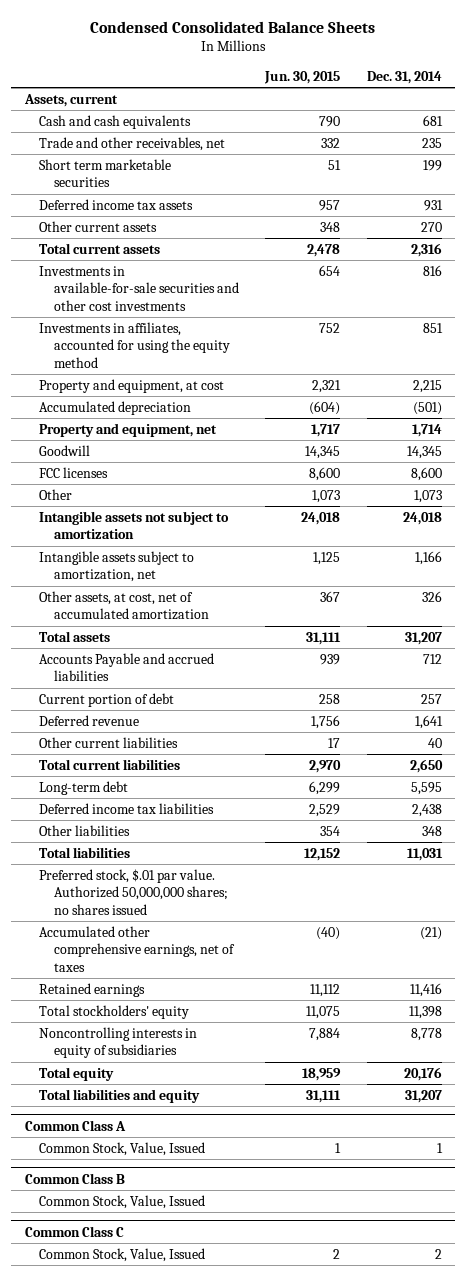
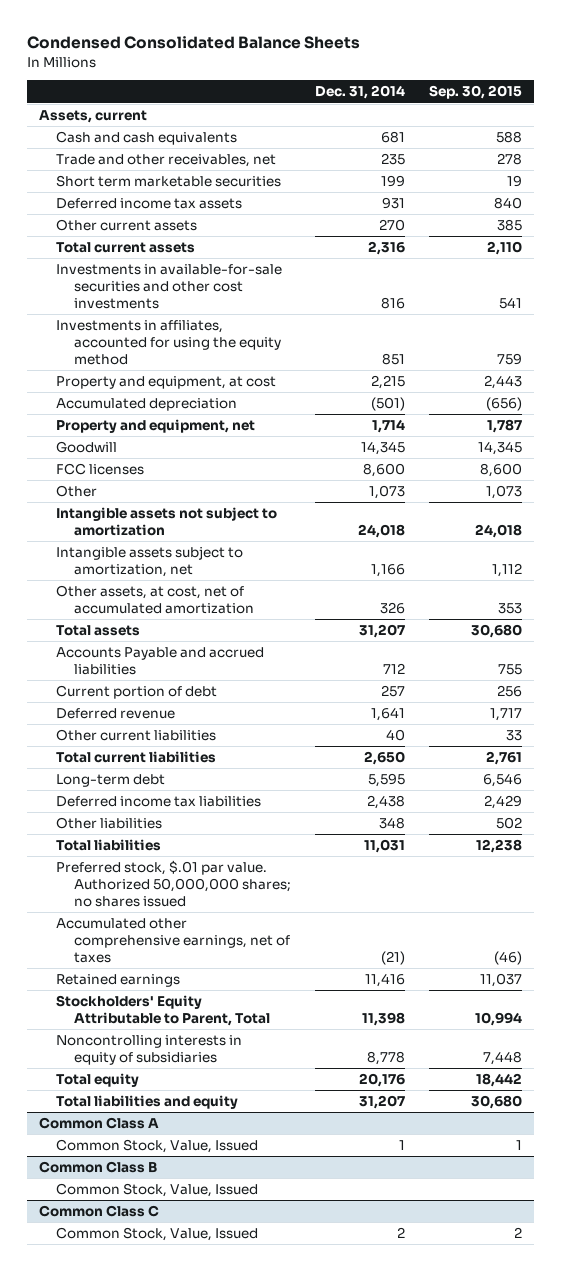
- | Jun. 30, 2015 | Dec. 31, 2014
+ | Dec. 31, 2014 | Sep. 30, 2015
- Total stockholders' equity | 11,075 | 11,398
+ Stockholders' Equity Attributable to Parent, Total | 11,398 | 10,994

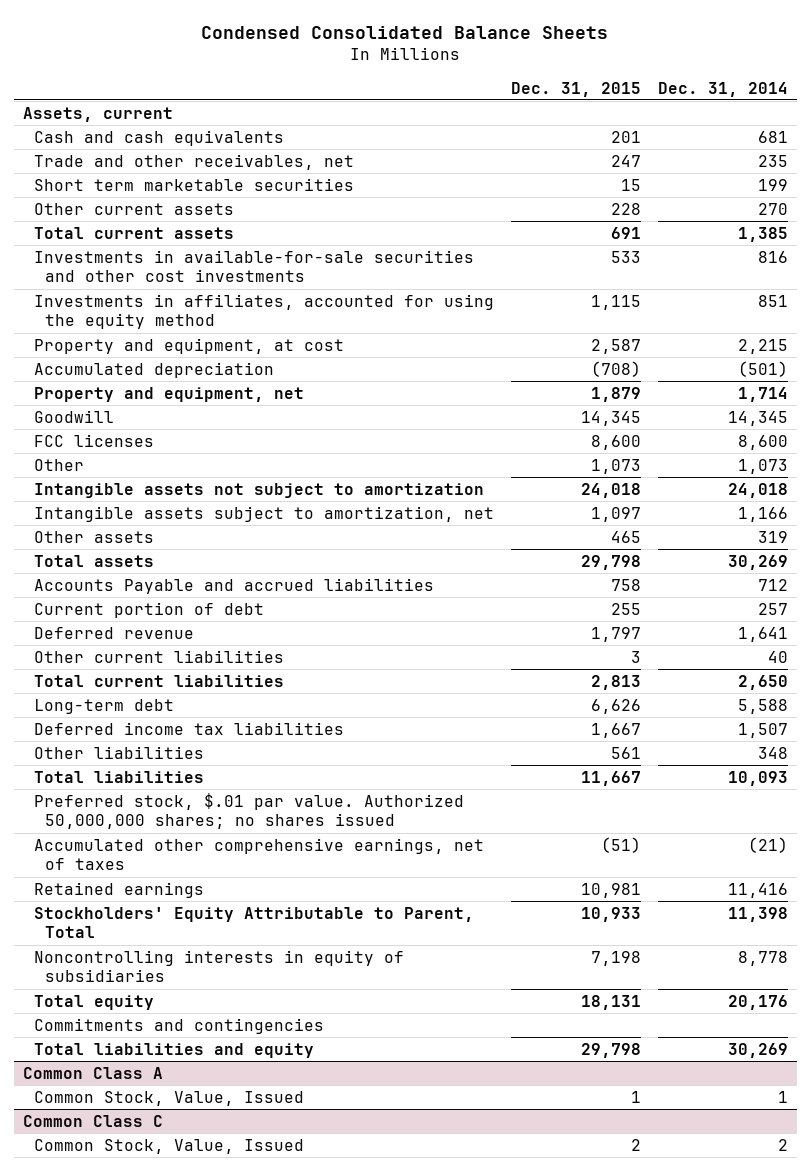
- | Dec. 31, 2014 | Sep. 30, 2015
+ | Dec. 31, 2015 | Dec. 31, 2014
- Deferred income tax assets | 931 | 840
- Total current assets | 2,316 | 2,110
+ Total current assets | 691 | 1,385
- Other assets, at cost, net of accumulated amortization | 326 | 353
- Total assets | 31,207 | 30,680
+ Other assets | 465 | 319
+ Total assets | 29,798 | 30,269
- Long-term debt | 5,595 | 6,546
- Deferred income tax liabilities | 2,438 | 2,429
+ Long-term debt | 6,626 | 5,588
+ Deferred income tax liabilities | 1,667 | 1,507
- Total liabilities | 11,031 | 12,238
+ Total liabilities | 11,667 | 10,093
- Total liabilities and equity | 31,207 | 30,680
+ Commitments and contingencies
+ Total liabilities and equity | 29,798 | 30,269
- Common Class B
- Common Stock, Value, Issued

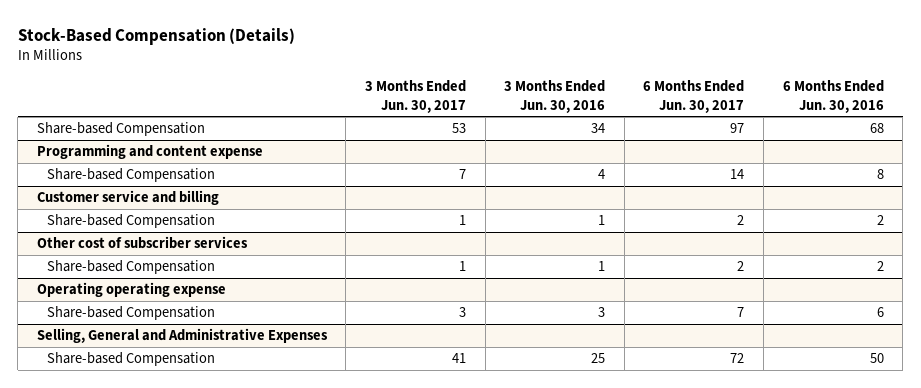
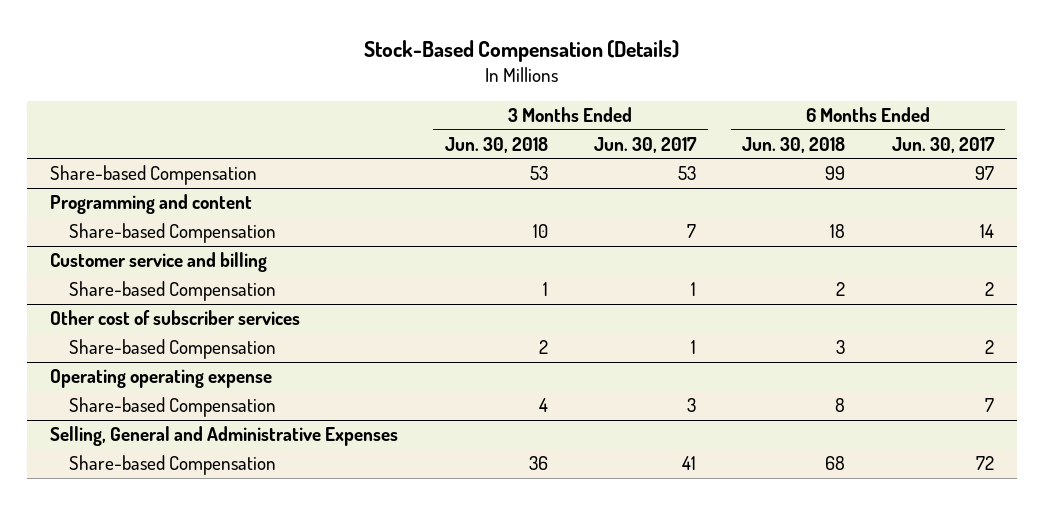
- | 3 Months Ended Jun. 30, 2017 | 3 Months Ended Jun. 30, 2016 | 6 Months Ended Jun. 30, 2017 | 6 Months Ended Jun. 30, 2016
+ | 3 Months Ended Jun. 30, 2018 | 3 Months Ended Jun. 30, 2017 | 6 Months Ended Jun. 30, 2018 | 6 Months Ended Jun. 30, 2017
- Programming and content expense
+ Programming and content

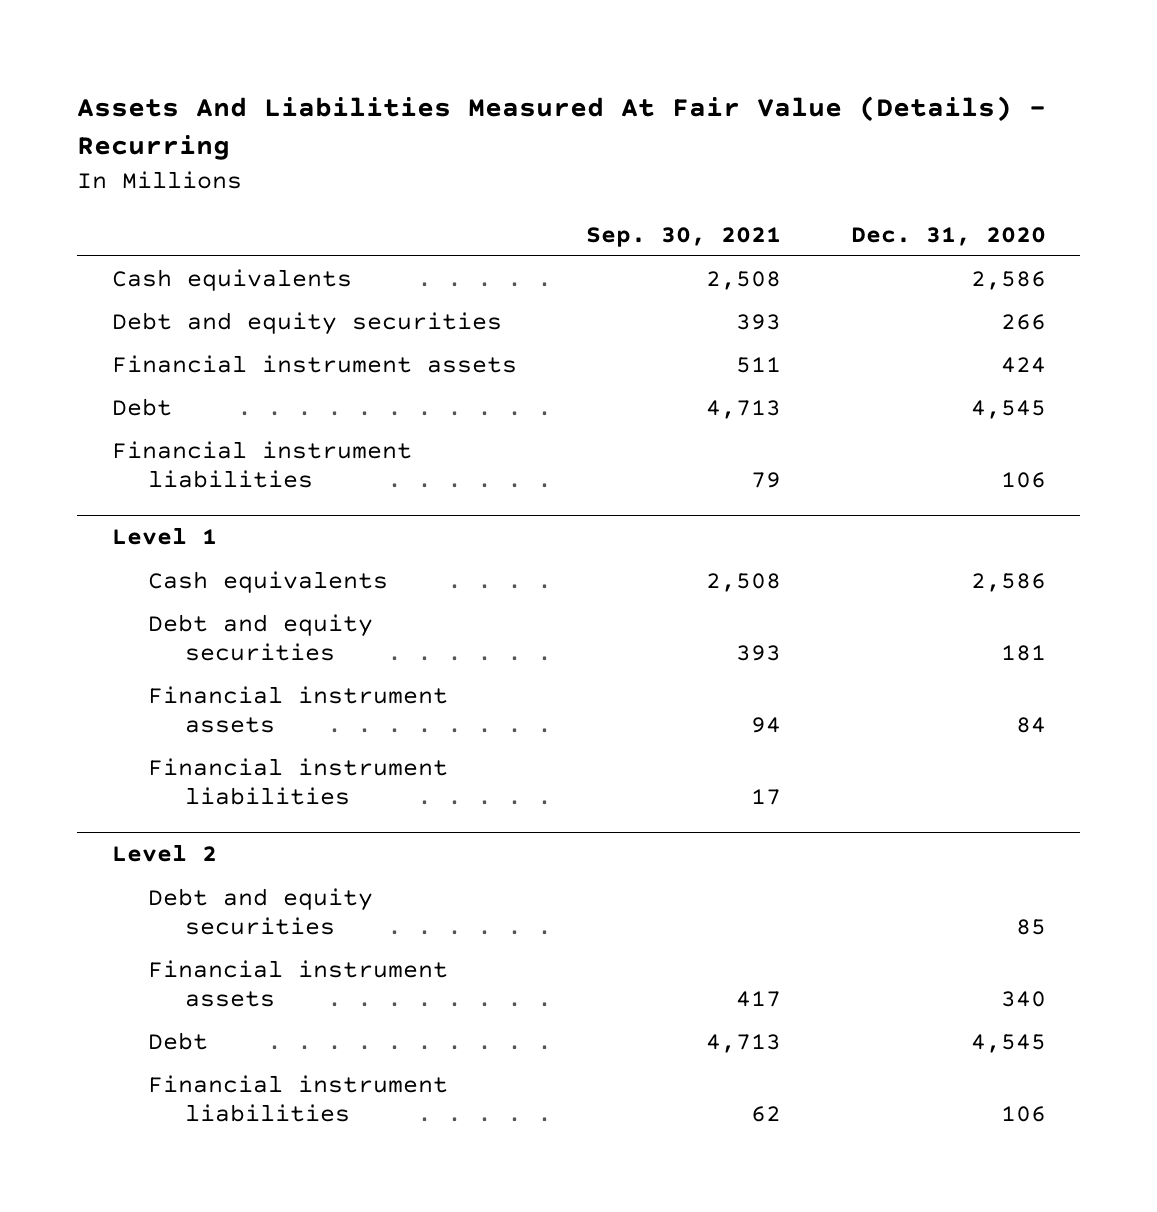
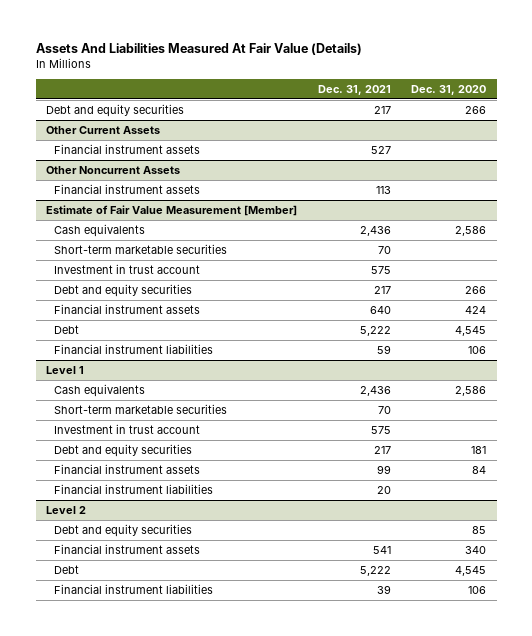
- Assets And Liabilities Measured At Fair Value (Details) - Recurring
+ Assets And Liabilities Measured At Fair Value (Details)
- | Sep. 30, 2021 | Dec. 31, 2020
+ | Dec. 31, 2021 | Dec. 31, 2020
+ Debt and equity securities | 217 | 266
+ Other Current Assets
+ Financial instrument assets | 527 |
+ Other Noncurrent Assets
+ Financial instrument assets | 113 |
+ Estimate of Fair Value Measurement [Member]
+ Short-term marketable securities | 70 |
+ Investment in trust account | 575 |
@ Level 1
+ Short-term marketable securities | 70 |
+ Investment in trust account | 575 |

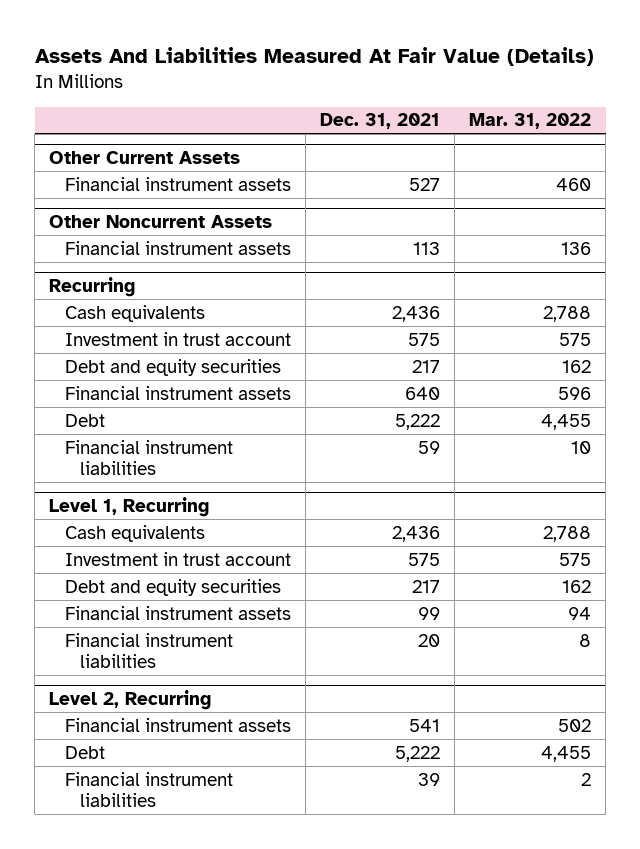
- | Dec. 31, 2021 | Dec. 31, 2020
+ | Dec. 31, 2021 | Mar. 31, 2022
- Debt and equity securities | 217 | 266
- Estimate of Fair Value Measurement [Member]
+ Recurring
- Short-term marketable securities | 70 |
- Level 1
+ Level 1, Recurring
- Short-term marketable securities | 70 |
- Level 2
- Debt and equity securities | | 85
+ Level 2, Recurring

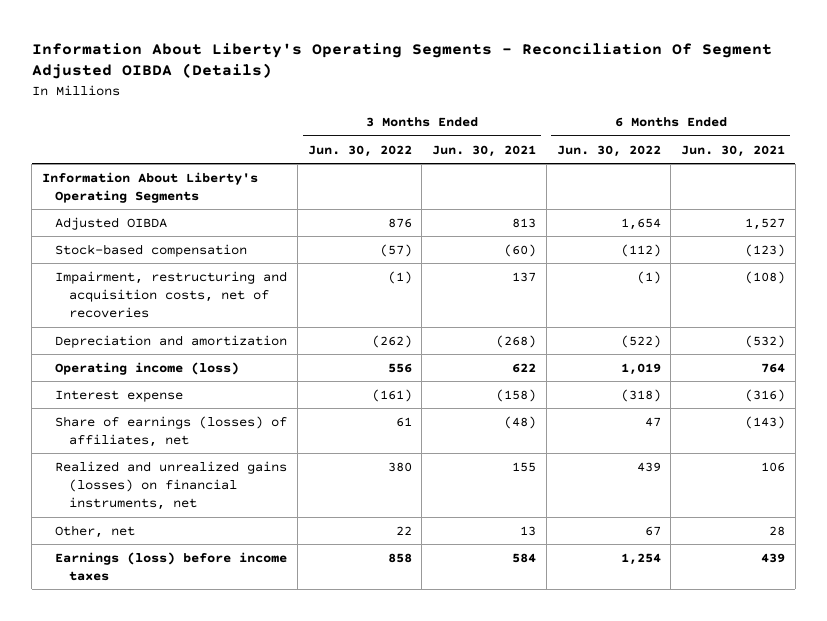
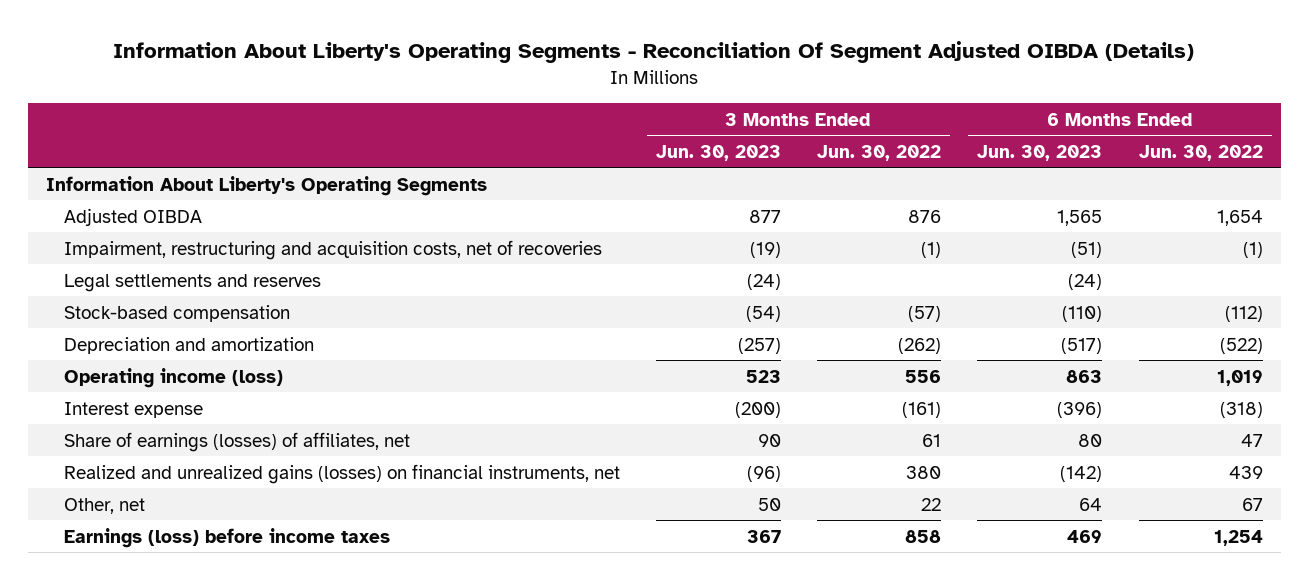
- | 3 Months Ended Jun. 30, 2022 | 3 Months Ended Jun. 30, 2021 | 6 Months Ended Jun. 30, 2022 | 6 Months Ended Jun. 30, 2021
+ | 3 Months Ended Jun. 30, 2023 | 3 Months Ended Jun. 30, 2022 | 6 Months Ended Jun. 30, 2023 | 6 Months Ended Jun. 30, 2022
+ Legal settlements and reserves | (24) | | (24) |
moved down: Stock-based compensation | (54) | (57) | (110) | (112)

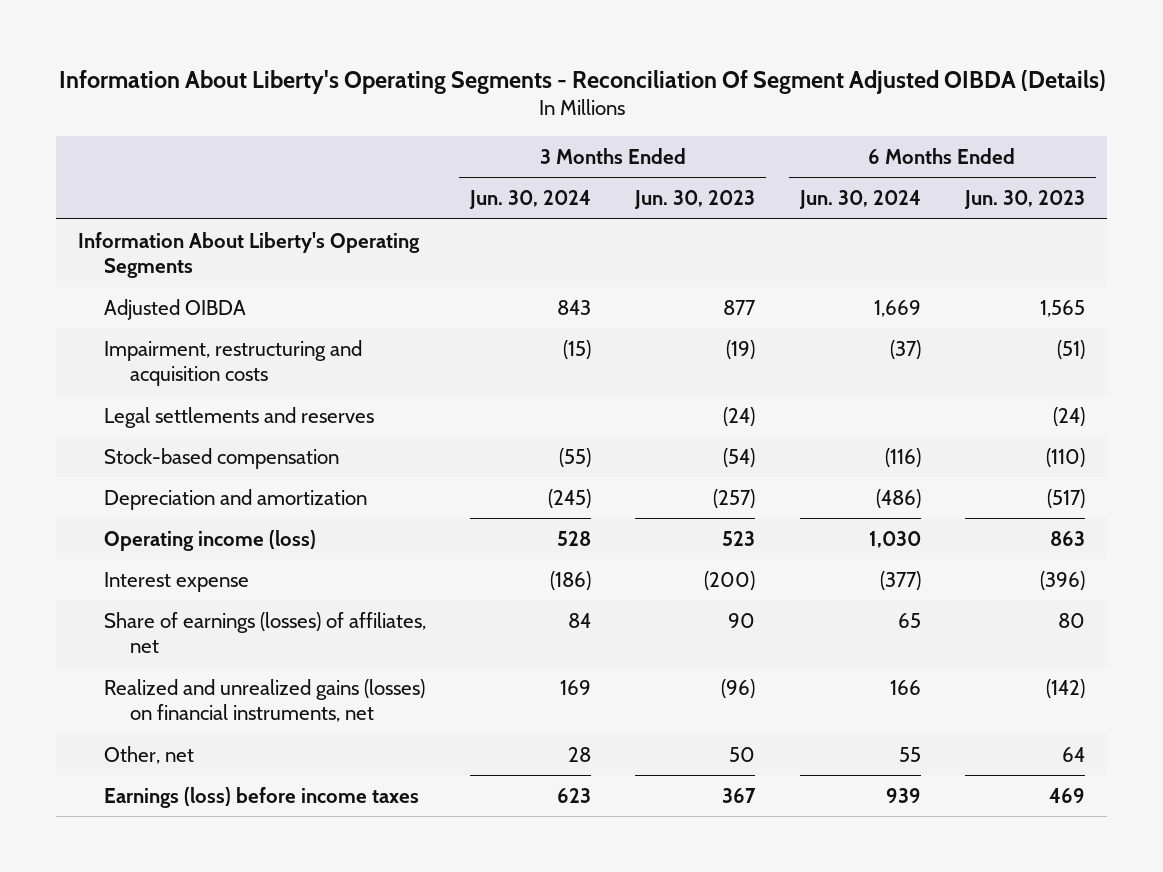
- | 3 Months Ended Jun. 30, 2023 | 3 Months Ended Jun. 30, 2022 | 6 Months Ended Jun. 30, 2023 | 6 Months Ended Jun. 30, 2022
+ | 3 Months Ended Jun. 30, 2024 | 3 Months Ended Jun. 30, 2023 | 6 Months Ended Jun. 30, 2024 | 6 Months Ended Jun. 30, 2023
- Impairment, restructuring and acquisition costs, net of recoveries | (19) | (1) | (51) | (1)
+ Impairment, restructuring and acquisition costs | (15) | (19) | (37) | (51)

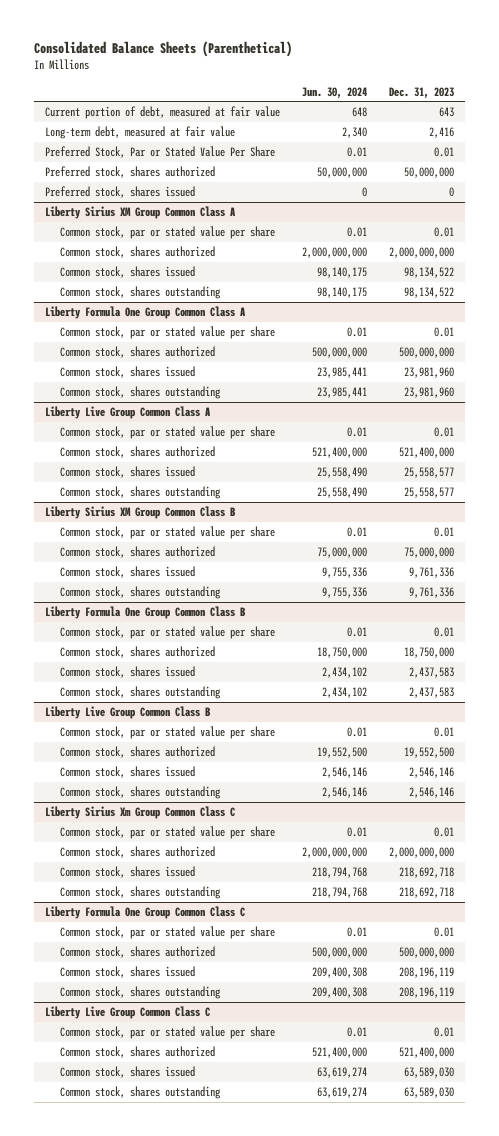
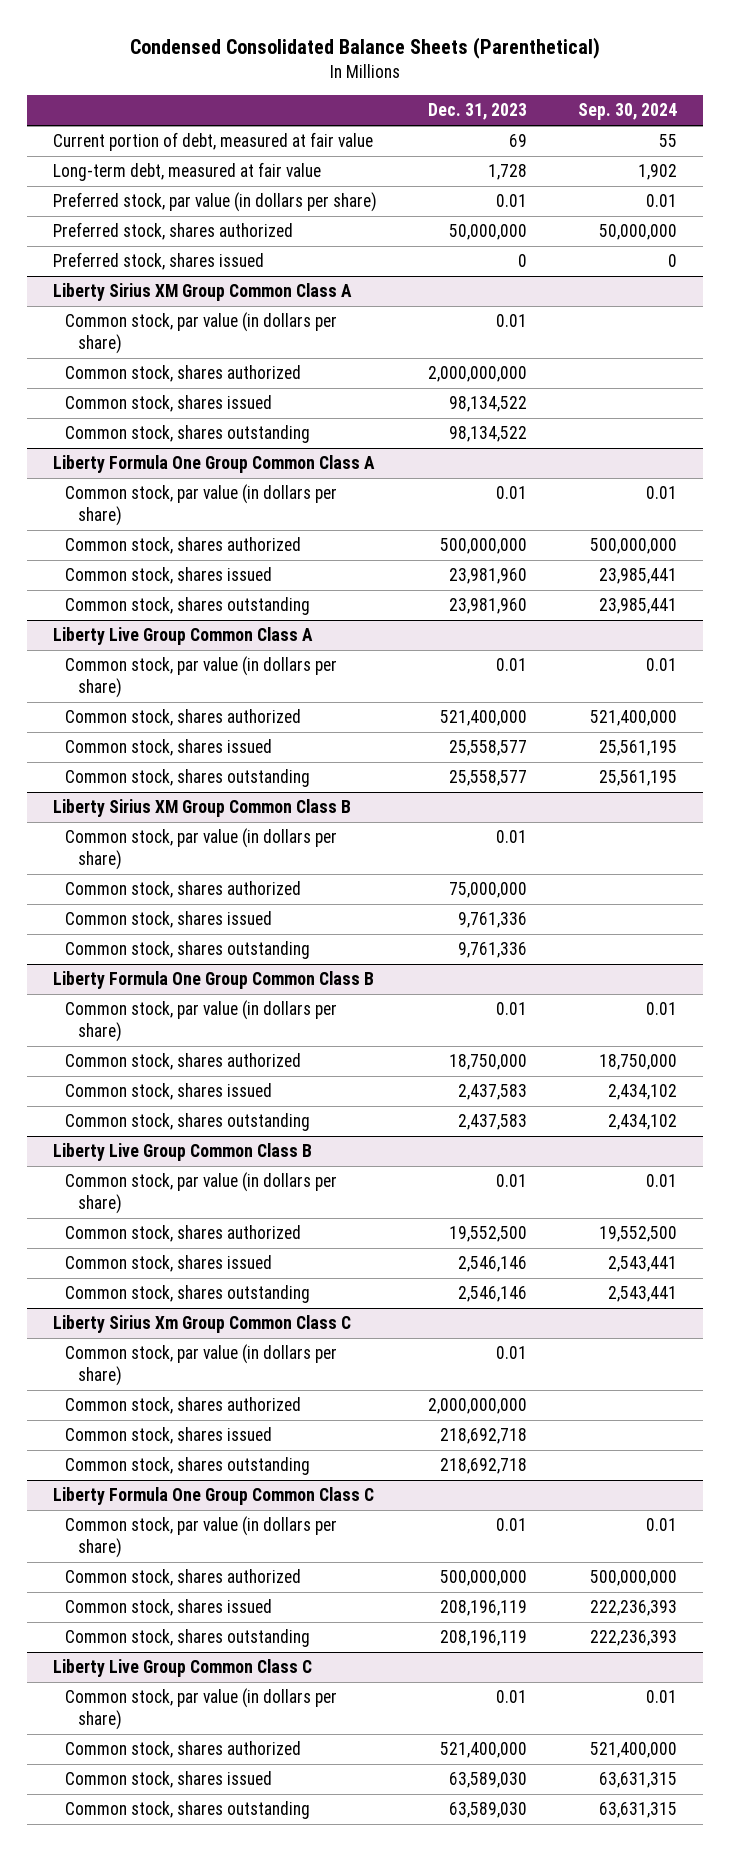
- Consolidated Balance Sheets (Parenthetical)
+ Condensed Consolidated Balance Sheets (Parenthetical)
- | Jun. 30, 2024 | Dec. 31, 2023
+ | Dec. 31, 2023 | Sep. 30, 2024
- Current portion of debt, measured at fair value | 648 | 643
- Long-term debt, measured at fair value | 2,340 | 2,416
- Preferred Stock, Par or Stated Value Per Share | 0.01 | 0.01
+ Current portion of debt, measured at fair value | 69 | 55
+ Long-term debt, measured at fair value | 1,728 | 1,902
+ Preferred stock, par value (in dollars per share) | 0.01 | 0.01
@ Liberty Sirius XM Group Common Class A
- Common stock, par or stated value per share | 0.01 | 0.01
+ Common stock, par value (in dollars per share) | 0.01 |
@ Liberty Formula One Group Common Class A
- Common stock, par or stated value per share | 0.01 | 0.01
+ Common stock, par value (in dollars per share) | 0.01 | 0.01
@ Liberty Live Group Common Class A
- Common stock, par or stated value per share | 0.01 | 0.01
+ Common stock, par value (in dollars per share) | 0.01 | 0.01
@ Liberty Sirius XM Group Common Class B
- Common stock, par or stated value per share | 0.01 | 0.01
+ Common stock, par value (in dollars per share) | 0.01 |
@ Liberty Formula One Group Common Class B
- Common stock, par or stated value per share | 0.01 | 0.01
+ Common stock, par value (in dollars per share) | 0.01 | 0.01
@ Liberty Live Group Common Class B
- Common stock, par or stated value per share | 0.01 | 0.01
+ Common stock, par value (in dollars per share) | 0.01 | 0.01
@ Liberty Sirius Xm Group Common Class C
- Common stock, par or stated value per share | 0.01 | 0.01
+ Common stock, par value (in dollars per share) | 0.01 |
@ Liberty Formula One Group Common Class C
- Common stock, par or stated value per share | 0.01 | 0.01
+ Common stock, par value (in dollars per share) | 0.01 | 0.01
@ Liberty Live Group Common Class C
- Common stock, par or stated value per share | 0.01 | 0.01
+ Common stock, par value (in dollars per share) | 0.01 | 0.01

